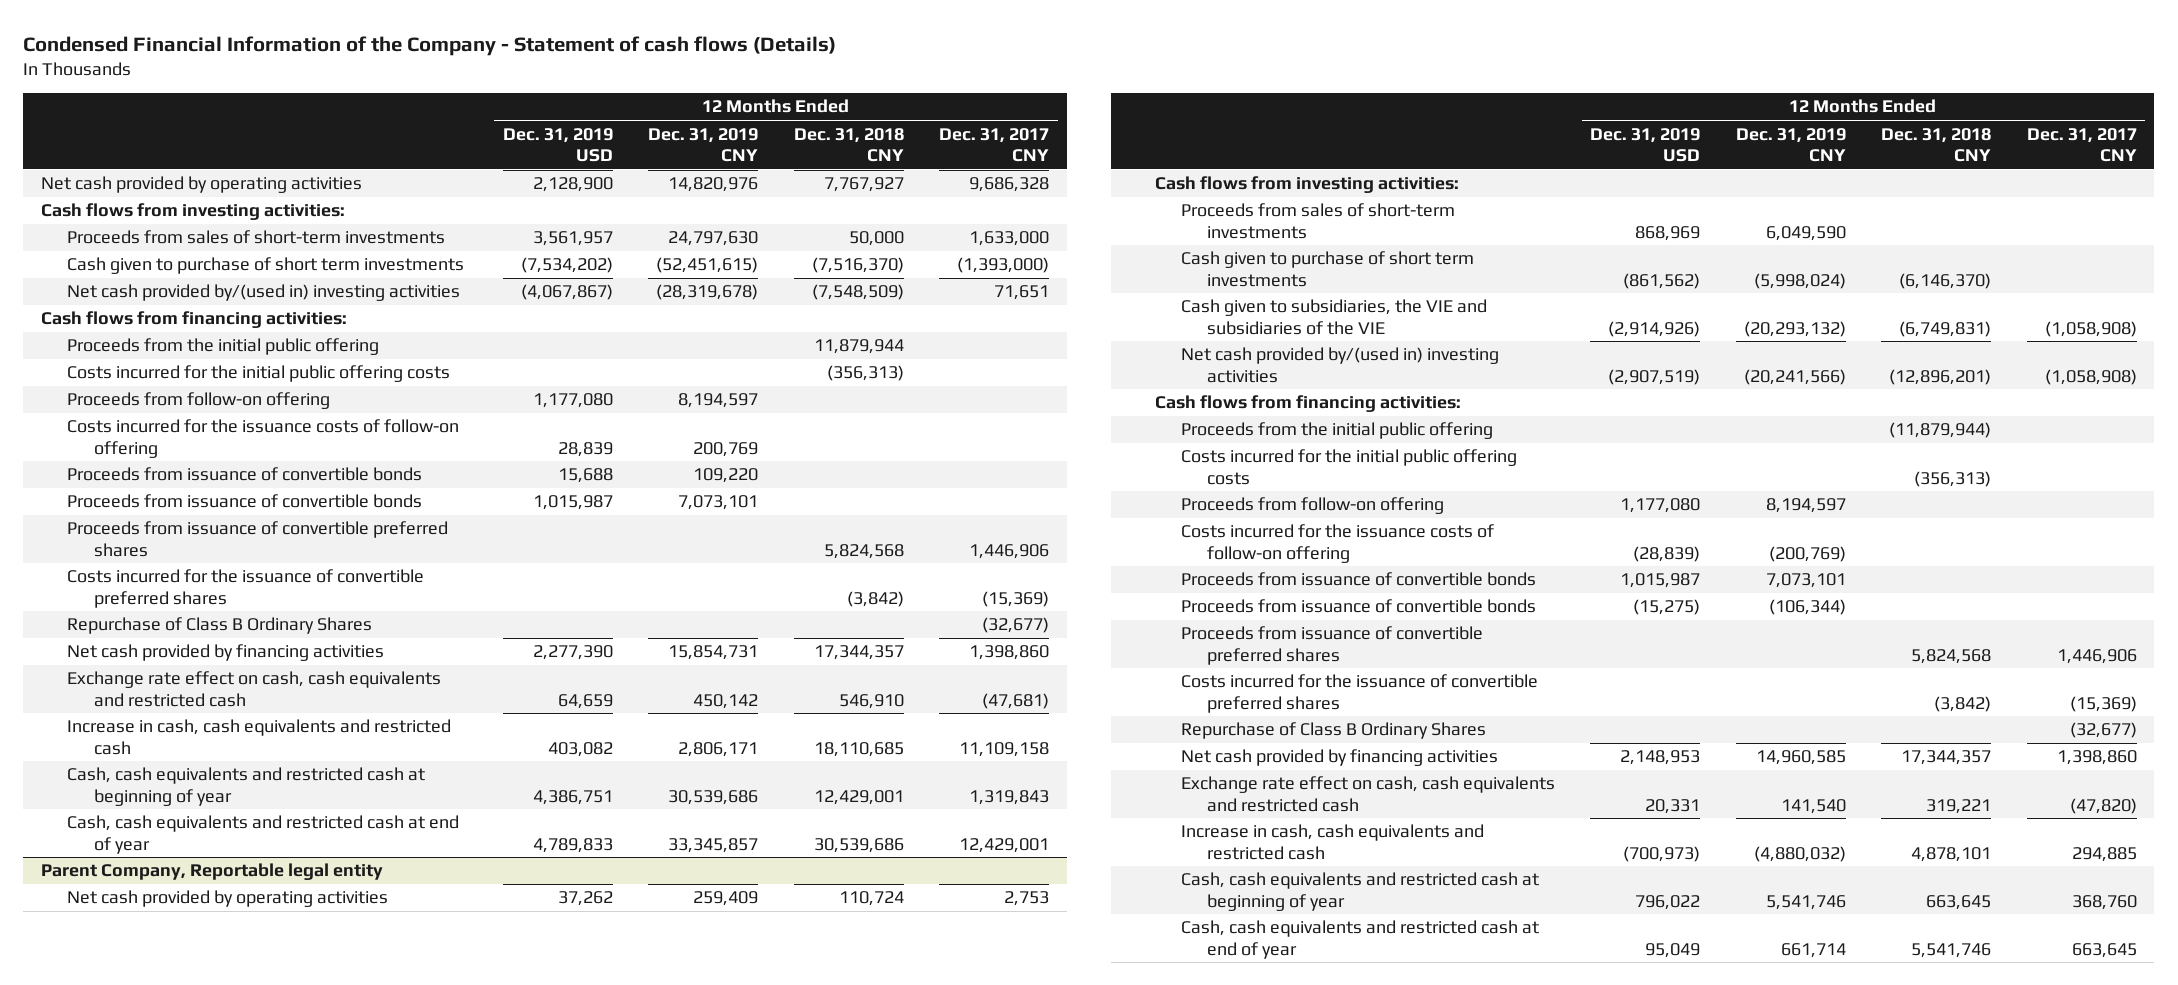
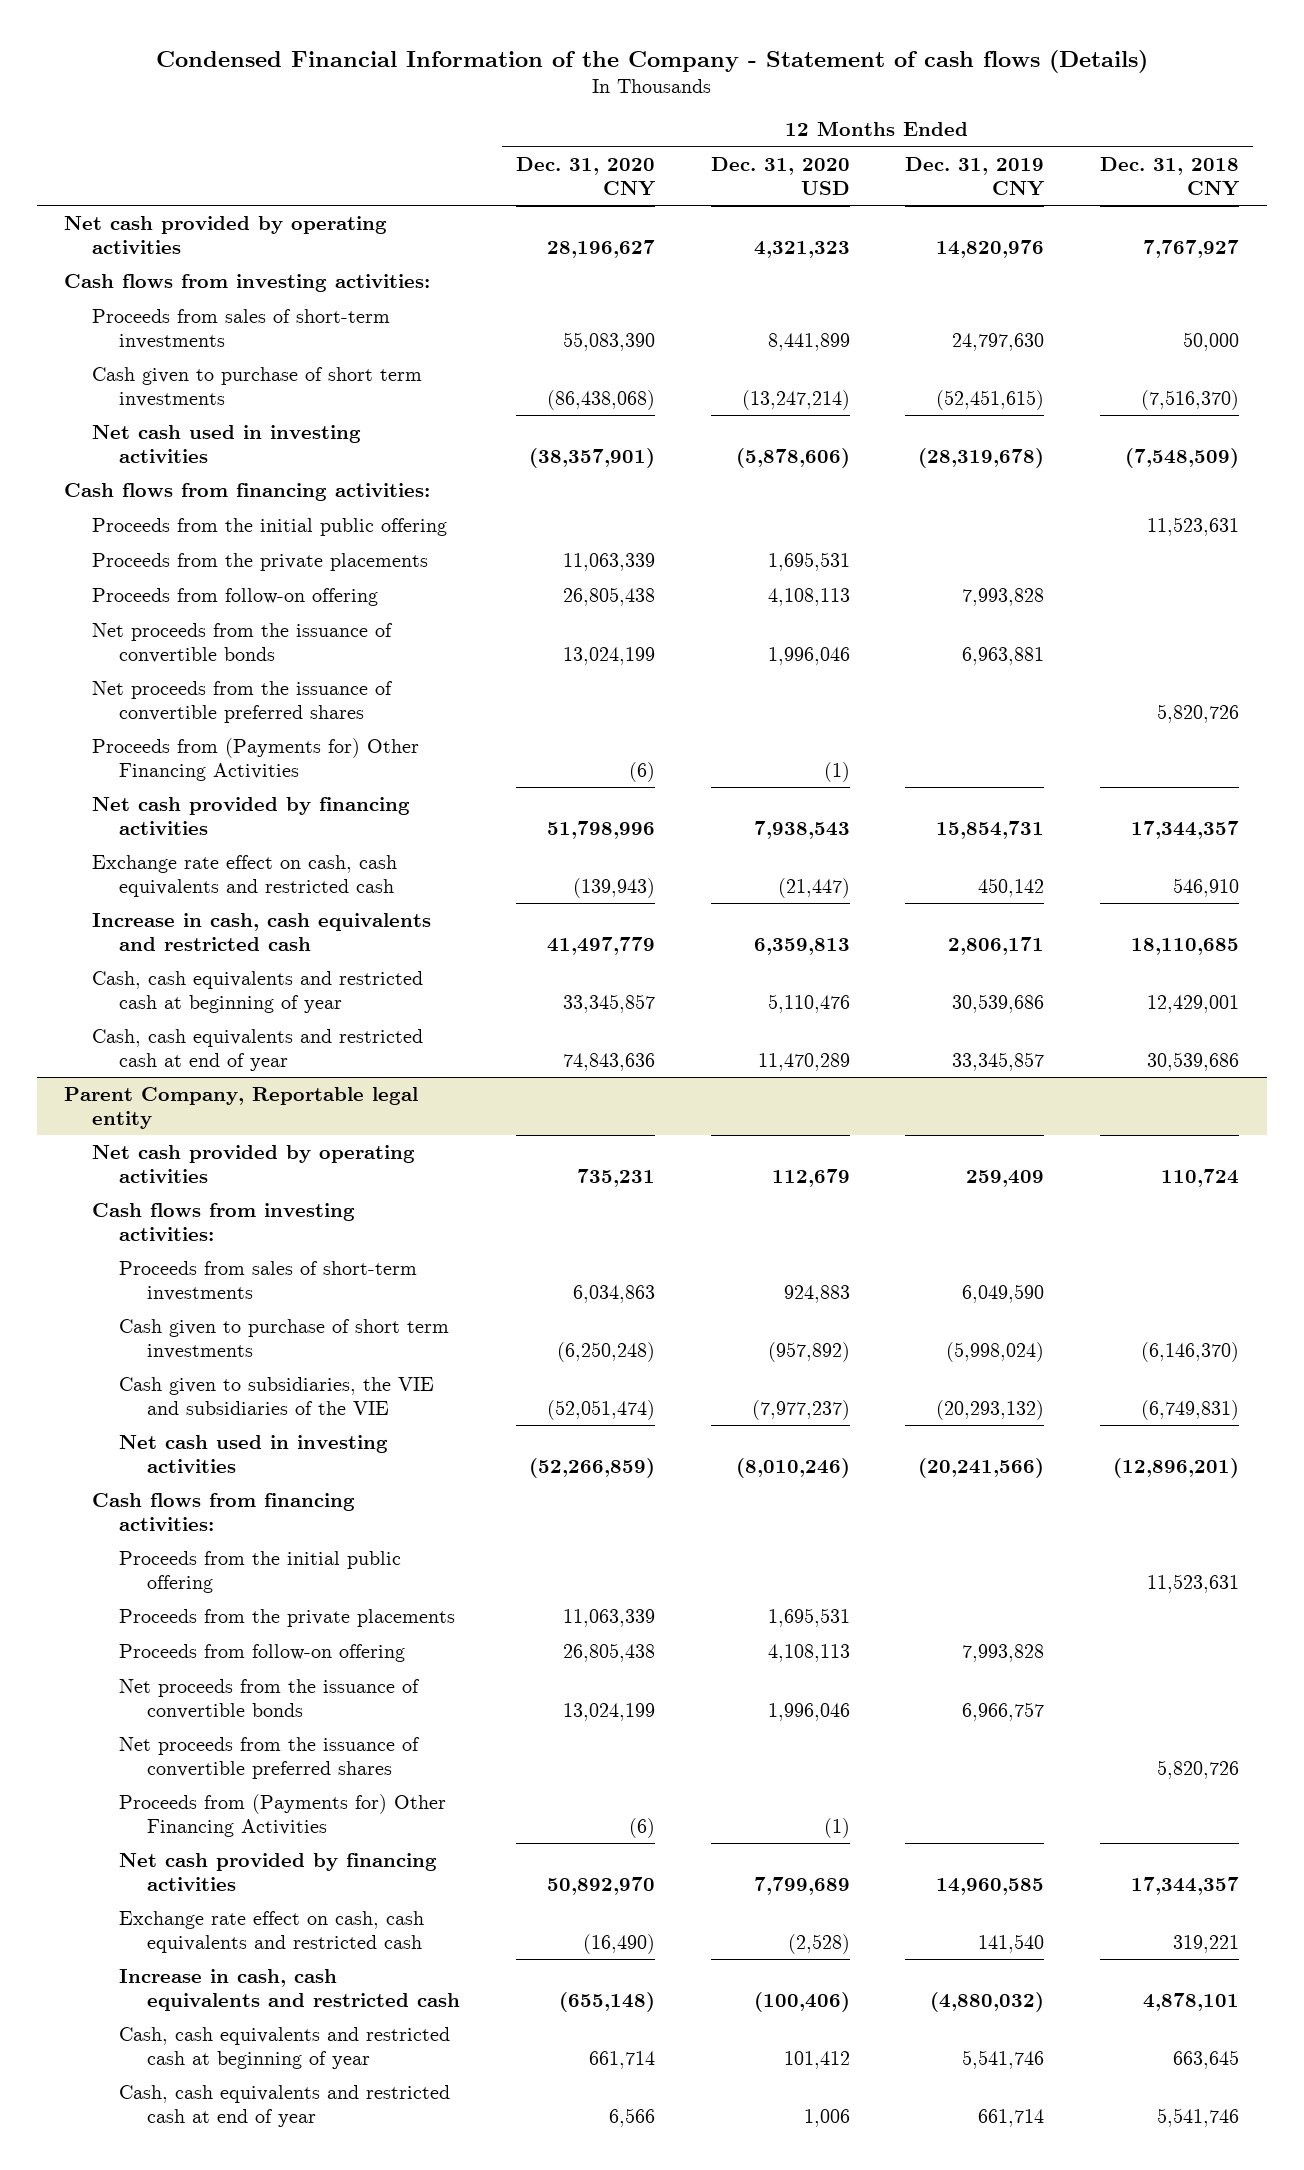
- | 12 Months Ended Dec. 31, 2019 USD | 12 Months Ended Dec. 31, 2019 CNY | 12 Months Ended Dec. 31, 2018 CNY | 12 Months Ended Dec. 31, 2017 CNY
+ | 12 Months Ended Dec. 31, 2020 CNY | 12 Months Ended Dec. 31, 2020 USD | 12 Months Ended Dec. 31, 2019 CNY | 12 Months Ended Dec. 31, 2018 CNY
- Net cash provided by/(used in) investing activities | (4,067,867) | (28,319,678) | (7,548,509) | 71,651
+ Net cash used in investing activities | (38,357,901) | (5,878,606) | (28,319,678) | (7,548,509)
- Proceeds from the initial public offering | | | 11,879,944 |
- Costs incurred for the initial public offering costs | | | (356,313) |
- Proceeds from follow-on offering | 1,177,080 | 8,194,597 | |
- Costs incurred for the issuance costs of follow-on offering | 28,839 | 200,769 | |
- Proceeds from issuance of convertible bonds | 15,688 | 109,220 | |
- Proceeds from issuance of convertible bonds | 1,015,987 | 7,073,101 | |
- Proceeds from issuance of convertible preferred shares | | | 5,824,568 | 1,446,906
- Costs incurred for the issuance of convertible preferred shares | | | (3,842) | (15,369)
- Repurchase of Class B Ordinary Shares | | | | (32,677)
+ Proceeds from the initial public offering | | | | 11,523,631
+ Proceeds from the private placements | 11,063,339 | 1,695,531 | |
+ Proceeds from follow-on offering | 26,805,438 | 4,108,113 | 7,993,828 |
+ Net proceeds from the issuance of convertible bonds | 13,024,199 | 1,996,046 | 6,963,881 |
+ Net proceeds from the issuance of convertible preferred shares | | | | 5,820,726
+ Proceeds from (Payments for) Other Financing Activities | (6) | (1) | |
@ Parent Company, Reportable legal entity
- Net cash provided by/(used in) investing activities | (2,907,519) | (20,241,566) | (12,896,201) | (1,058,908)
+ Net cash used in investing activities | (52,266,859) | (8,010,246) | (20,241,566) | (12,896,201)
- Proceeds from the initial public offering | | | (11,879,944) |
- Costs incurred for the initial public offering costs | | | (356,313) |
- Proceeds from follow-on offering | 1,177,080 | 8,194,597 | |
- Costs incurred for the issuance costs of follow-on offering | (28,839) | (200,769) | |
- Proceeds from issuance of convertible bonds | 1,015,987 | 7,073,101 | |
- Proceeds from issuance of convertible bonds | (15,275) | (106,344) | |
- Proceeds from issuance of convertible preferred shares | | | 5,824,568 | 1,446,906
- Costs incurred for the issuance of convertible preferred shares | | | (3,842) | (15,369)
- Repurchase of Class B Ordinary Shares | | | | (32,677)
+ Proceeds from the initial public offering | | | | 11,523,631
+ Proceeds from the private placements | 11,063,339 | 1,695,531 | |
+ Proceeds from follow-on offering | 26,805,438 | 4,108,113 | 7,993,828 |
+ Net proceeds from the issuance of convertible bonds | 13,024,199 | 1,996,046 | 6,966,757 |
+ Net proceeds from the issuance of convertible preferred shares | | | | 5,820,726
+ Proceeds from (Payments for) Other Financing Activities | (6) | (1) | |

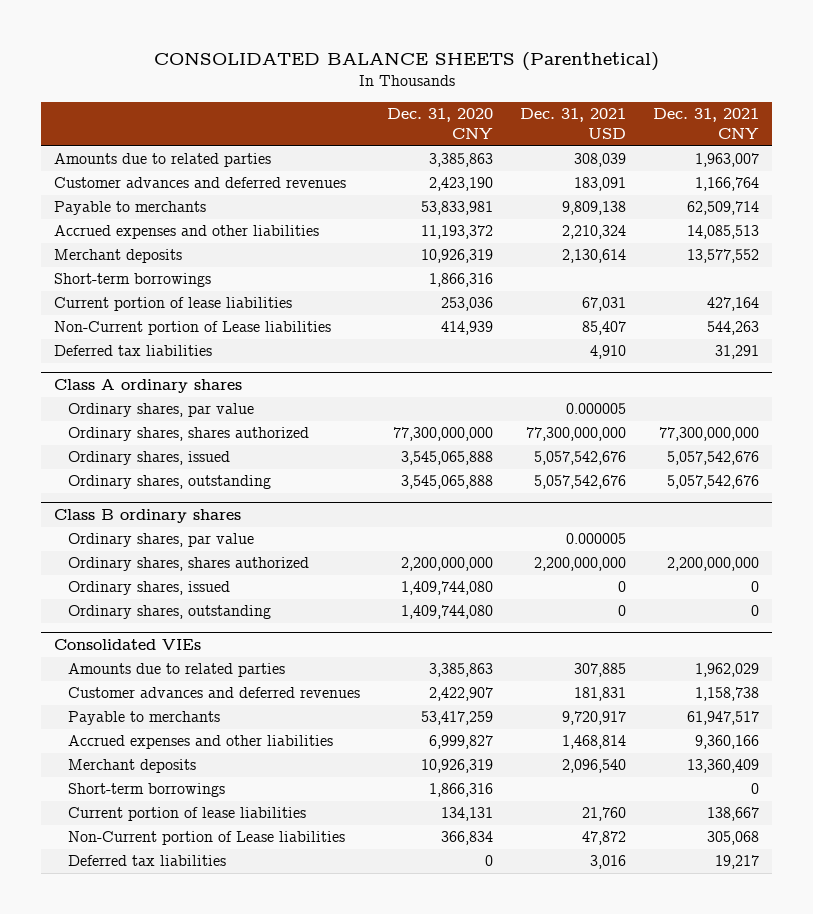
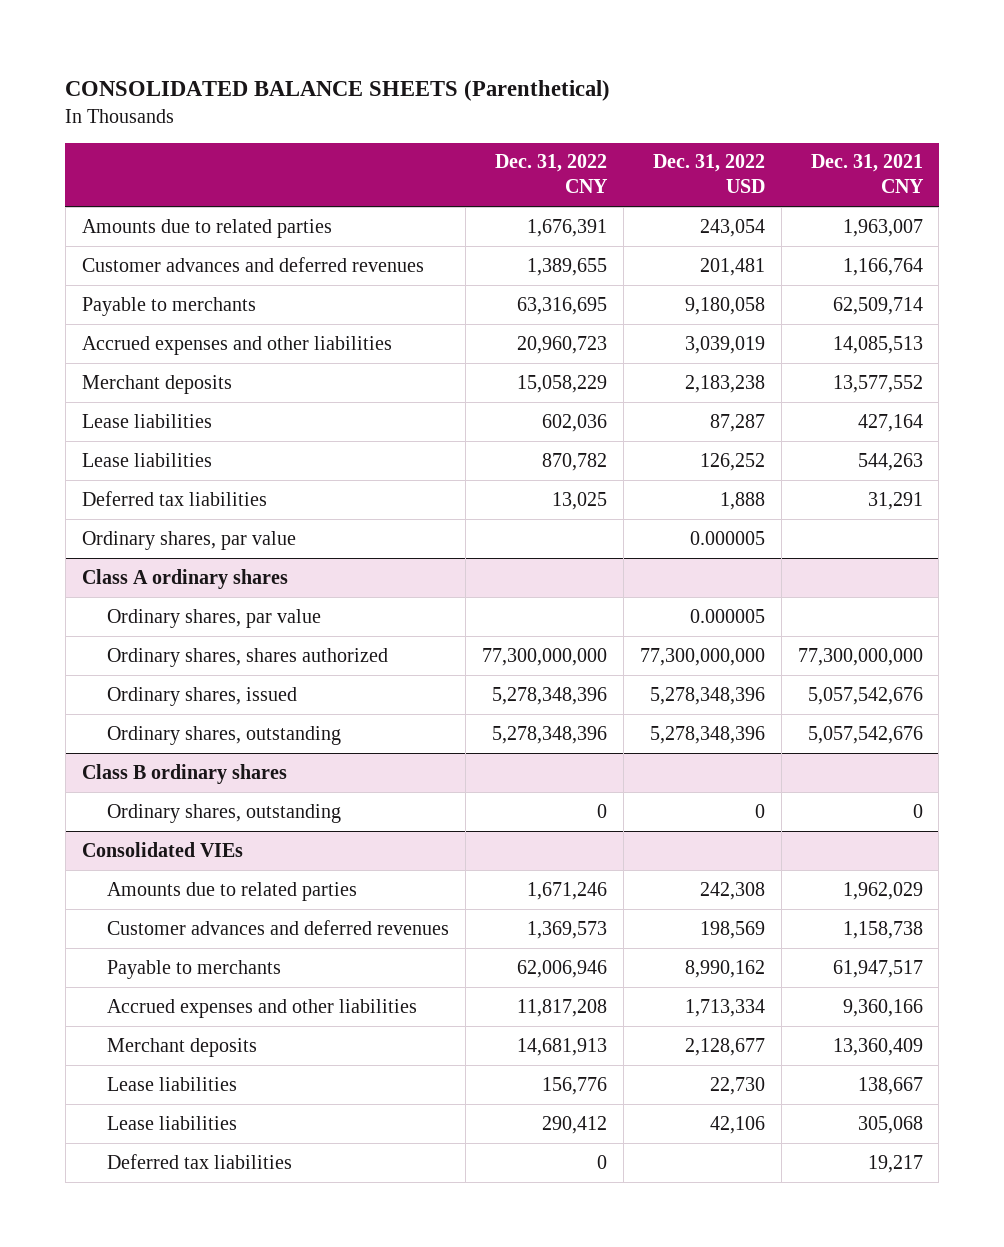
- | Dec. 31, 2020 CNY | Dec. 31, 2021 USD | Dec. 31, 2021 CNY
+ | Dec. 31, 2022 CNY | Dec. 31, 2022 USD | Dec. 31, 2021 CNY
- Short-term borrowings | 1,866,316 | |
- Current portion of lease liabilities | 253,036 | 67,031 | 427,164
- Non-Current portion of Lease liabilities | 414,939 | 85,407 | 544,263
+ Lease liabilities | 602,036 | 87,287 | 427,164
+ Lease liabilities | 870,782 | 126,252 | 544,263
+ Ordinary shares, par value | | 0.000005 |
@ Class B ordinary shares
- Ordinary shares, par value | | 0.000005 |
- Ordinary shares, shares authorized | 2,200,000,000 | 2,200,000,000 | 2,200,000,000
- Ordinary shares, issued | 1,409,744,080 | 0 | 0
@ Consolidated VIEs
- Short-term borrowings | 1,866,316 | | 0
- Current portion of lease liabilities | 134,131 | 21,760 | 138,667
- Non-Current portion of Lease liabilities | 366,834 | 47,872 | 305,068
+ Lease liabilities | 156,776 | 22,730 | 138,667
+ Lease liabilities | 290,412 | 42,106 | 305,068

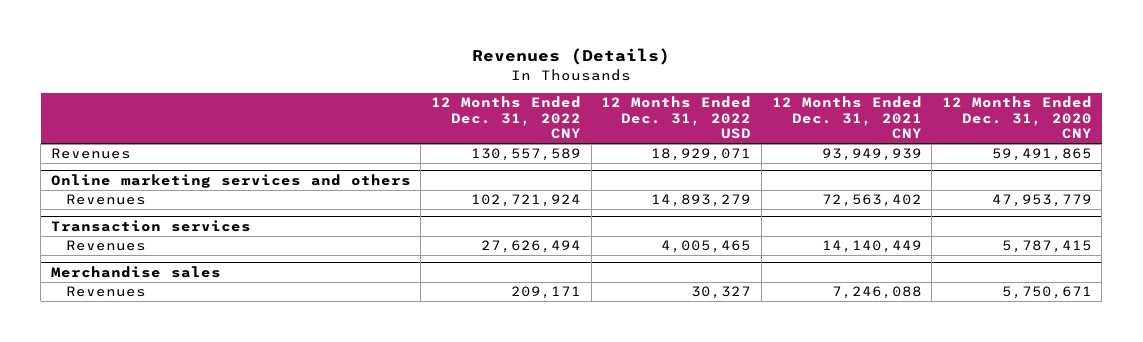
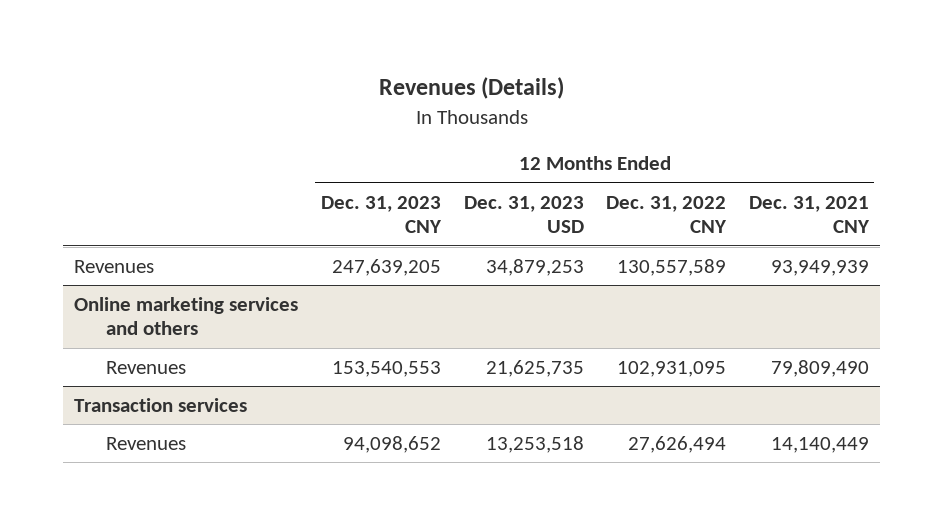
- | 12 Months Ended Dec. 31, 2022 CNY | 12 Months Ended Dec. 31, 2022 USD | 12 Months Ended Dec. 31, 2021 CNY | 12 Months Ended Dec. 31, 2020 CNY
+ | 12 Months Ended Dec. 31, 2023 CNY | 12 Months Ended Dec. 31, 2023 USD | 12 Months Ended Dec. 31, 2022 CNY | 12 Months Ended Dec. 31, 2021 CNY
@ Online marketing services and others
- Revenues | 102,721,924 | 14,893,279 | 72,563,402 | 47,953,779
+ Revenues | 153,540,553 | 21,625,735 | 102,931,095 | 79,809,490
- Merchandise sales
- Revenues | 209,171 | 30,327 | 7,246,088 | 5,750,671

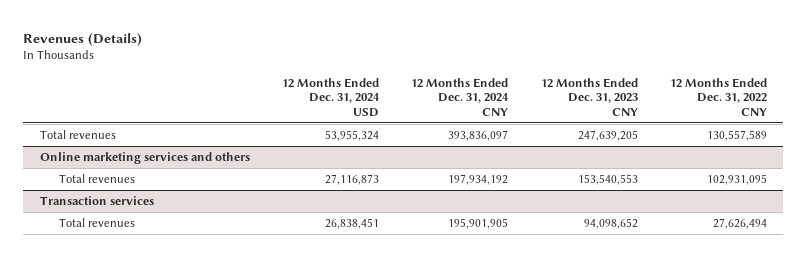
- | 12 Months Ended Dec. 31, 2023 CNY | 12 Months Ended Dec. 31, 2023 USD | 12 Months Ended Dec. 31, 2022 CNY | 12 Months Ended Dec. 31, 2021 CNY
+ | 12 Months Ended Dec. 31, 2024 USD | 12 Months Ended Dec. 31, 2024 CNY | 12 Months Ended Dec. 31, 2023 CNY | 12 Months Ended Dec. 31, 2022 CNY
- Revenues | 247,639,205 | 34,879,253 | 130,557,589 | 93,949,939
+ Total revenues | 53,955,324 | 393,836,097 | 247,639,205 | 130,557,589
@ Online marketing services and others
- Revenues | 153,540,553 | 21,625,735 | 102,931,095 | 79,809,490
+ Total revenues | 27,116,873 | 197,934,192 | 153,540,553 | 102,931,095
@ Transaction services
- Revenues | 94,098,652 | 13,253,518 | 27,626,494 | 14,140,449
+ Total revenues | 26,838,451 | 195,901,905 | 94,098,652 | 27,626,494

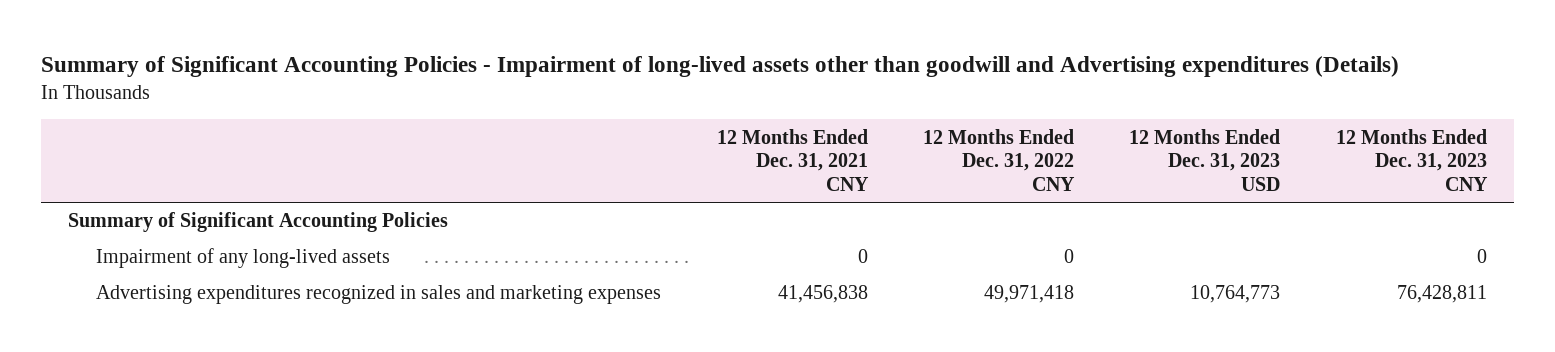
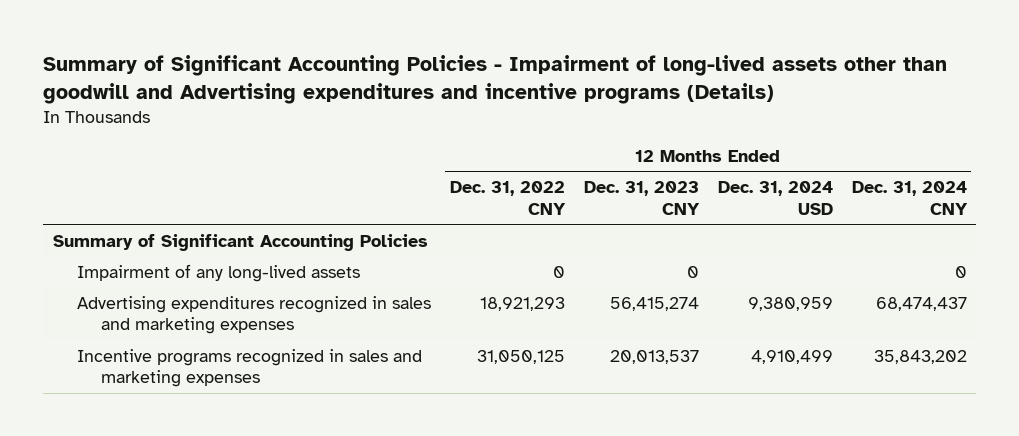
- Summary of Significant Accounting Policies - Impairment of long-lived assets other than goodwill and Advertising expenditures (Details)
+ Summary of Significant Accounting Policies - Impairment of long-lived assets other than goodwill and Advertising expenditures and incentive programs (Details)
- | 12 Months Ended Dec. 31, 2021 CNY | 12 Months Ended Dec. 31, 2022 CNY | 12 Months Ended Dec. 31, 2023 USD | 12 Months Ended Dec. 31, 2023 CNY
+ | 12 Months Ended Dec. 31, 2022 CNY | 12 Months Ended Dec. 31, 2023 CNY | 12 Months Ended Dec. 31, 2024 USD | 12 Months Ended Dec. 31, 2024 CNY
- Advertising expenditures recognized in sales and marketing expenses | 41,456,838 | 49,971,418 | 10,764,773 | 76,428,811
+ Advertising expenditures recognized in sales and marketing expenses | 18,921,293 | 56,415,274 | 9,380,959 | 68,474,437
+ Incentive programs recognized in sales and marketing expenses | 31,050,125 | 20,013,537 | 4,910,499 | 35,843,202

